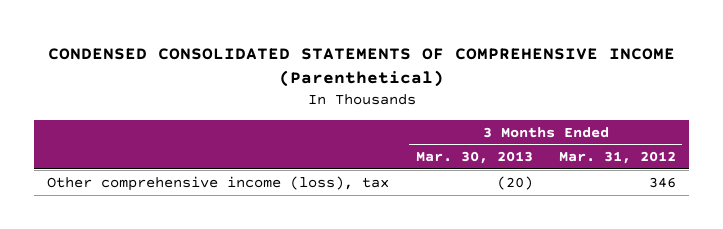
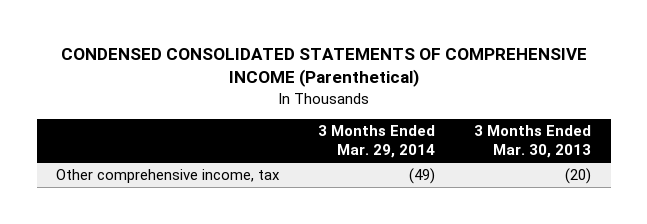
- | 3 Months Ended Mar. 30, 2013 | 3 Months Ended Mar. 31, 2012
+ | 3 Months Ended Mar. 29, 2014 | 3 Months Ended Mar. 30, 2013
- Other comprehensive income (loss), tax | (20) | 346
+ Other comprehensive income, tax | (49) | (20)

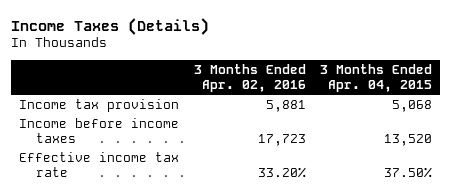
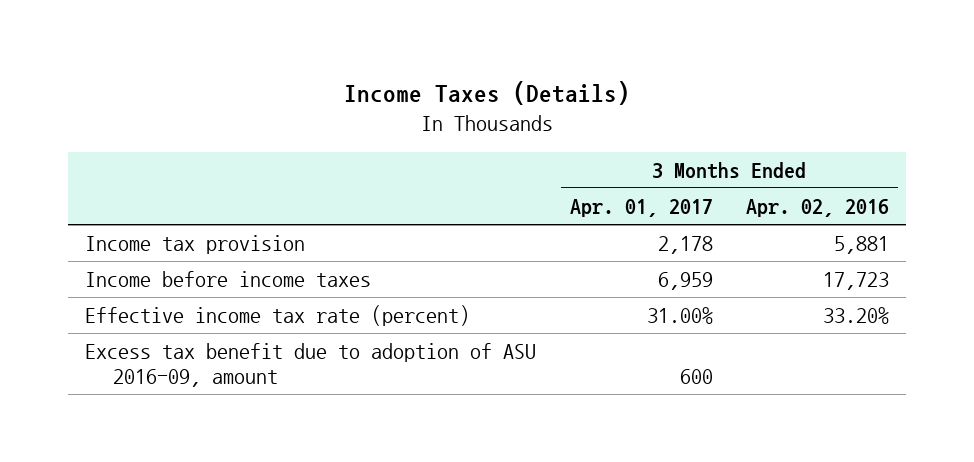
- | 3 Months Ended Apr. 02, 2016 | 3 Months Ended Apr. 04, 2015
+ | 3 Months Ended Apr. 01, 2017 | 3 Months Ended Apr. 02, 2016
- Effective income tax rate | 33.20% | 37.50%
+ Effective income tax rate (percent) | 31.00% | 33.20%
+ Excess tax benefit due to adoption of ASU 2016-09, amount | 600 |

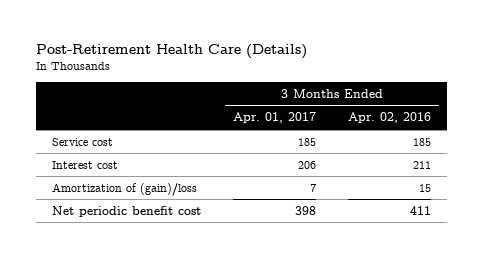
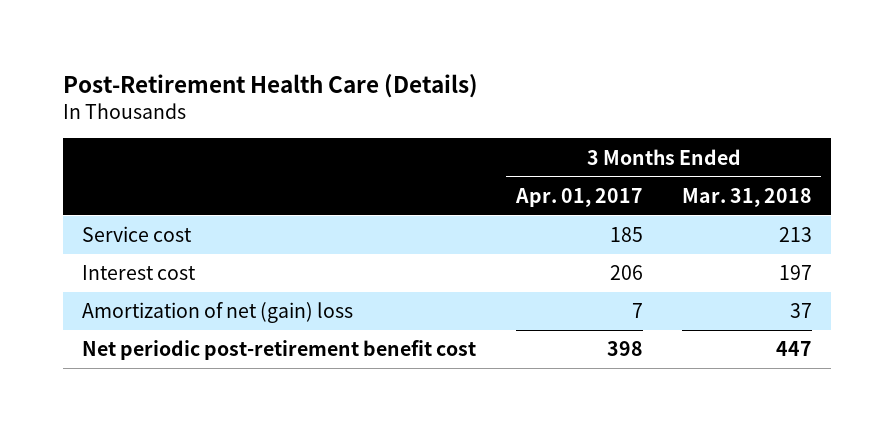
- | 3 Months Ended Apr. 01, 2017 | 3 Months Ended Apr. 02, 2016
+ | 3 Months Ended Apr. 01, 2017 | 3 Months Ended Mar. 31, 2018
- Amortization of (gain)/loss | 7 | 15
- Net periodic benefit cost | 398 | 411
+ Amortization of net (gain) loss | 7 | 37
+ Net periodic post-retirement benefit cost | 398 | 447

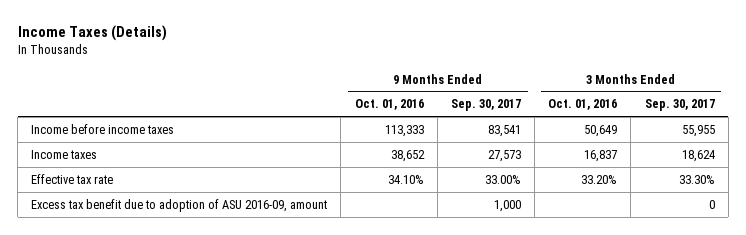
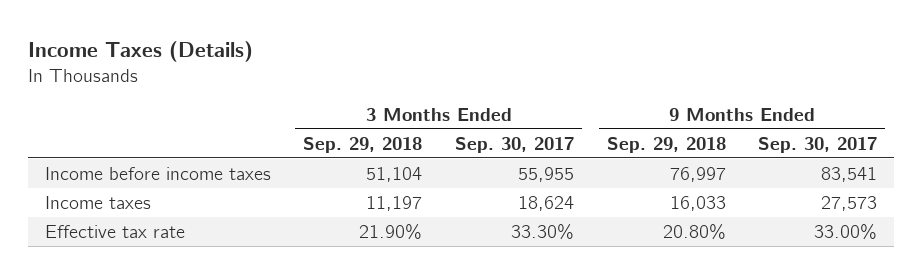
- | 9 Months Ended Oct. 01, 2016 | 9 Months Ended Sep. 30, 2017 | 3 Months Ended Oct. 01, 2016 | 3 Months Ended Sep. 30, 2017
+ | 3 Months Ended Sep. 29, 2018 | 3 Months Ended Sep. 30, 2017 | 9 Months Ended Sep. 29, 2018 | 9 Months Ended Sep. 30, 2017
- Excess tax benefit due to adoption of ASU 2016-09, amount | | 1,000 | | 0

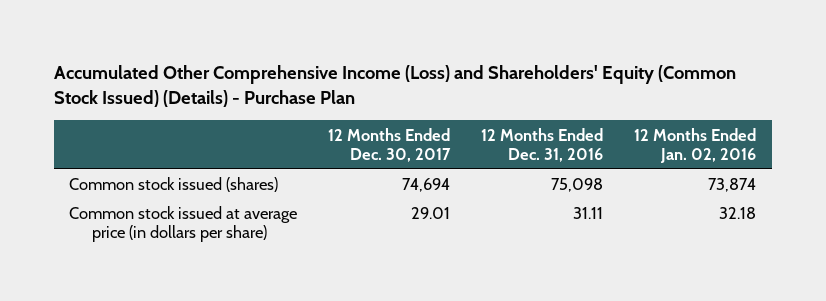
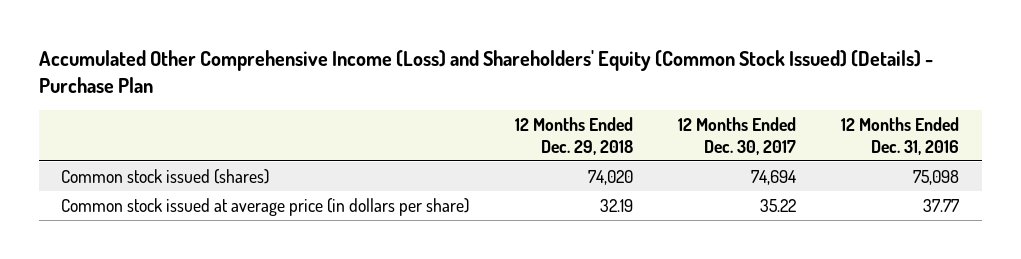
- | 12 Months Ended Dec. 30, 2017 | 12 Months Ended Dec. 31, 2016 | 12 Months Ended Jan. 02, 2016
+ | 12 Months Ended Dec. 29, 2018 | 12 Months Ended Dec. 30, 2017 | 12 Months Ended Dec. 31, 2016
- Common stock issued at average price (in dollars per share) | 29.01 | 31.11 | 32.18
+ Common stock issued at average price (in dollars per share) | 32.19 | 35.22 | 37.77

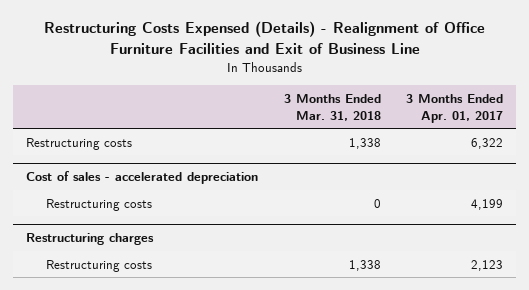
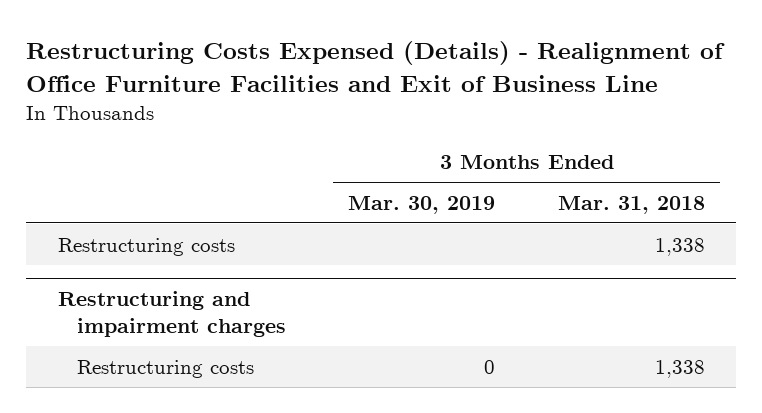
- | 3 Months Ended Mar. 31, 2018 | 3 Months Ended Apr. 01, 2017
+ | 3 Months Ended Mar. 30, 2019 | 3 Months Ended Mar. 31, 2018
- Cost of sales - accelerated depreciation
- Restructuring costs | 0 | 4,199
- Restructuring charges
+ Restructuring and impairment charges

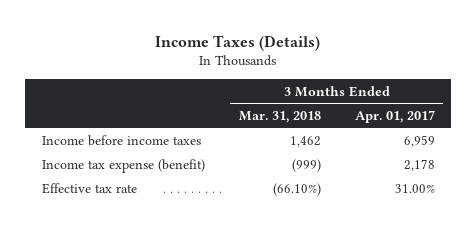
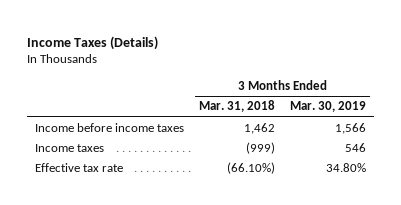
- | 3 Months Ended Mar. 31, 2018 | 3 Months Ended Apr. 01, 2017
+ | 3 Months Ended Mar. 31, 2018 | 3 Months Ended Mar. 30, 2019
- Income tax expense (benefit) | (999) | 2,178
+ Income taxes | (999) | 546

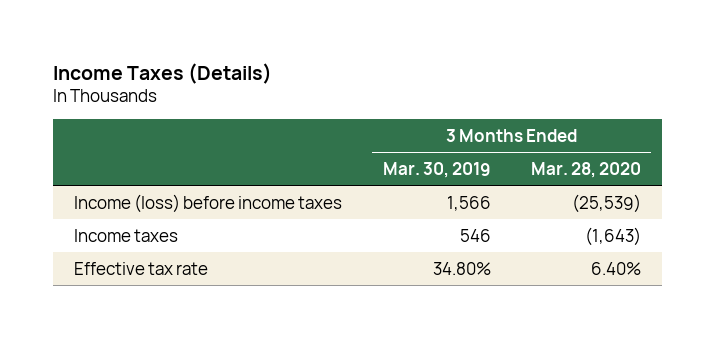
- | 3 Months Ended Mar. 31, 2018 | 3 Months Ended Mar. 30, 2019
+ | 3 Months Ended Mar. 30, 2019 | 3 Months Ended Mar. 28, 2020
- Income before income taxes | 1,462 | 1,566
+ Income (loss) before income taxes | 1,566 | (25,539)

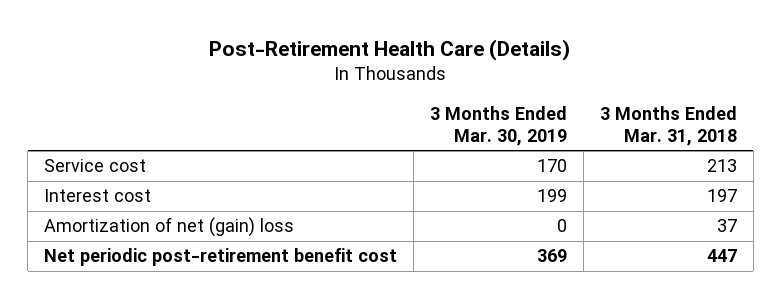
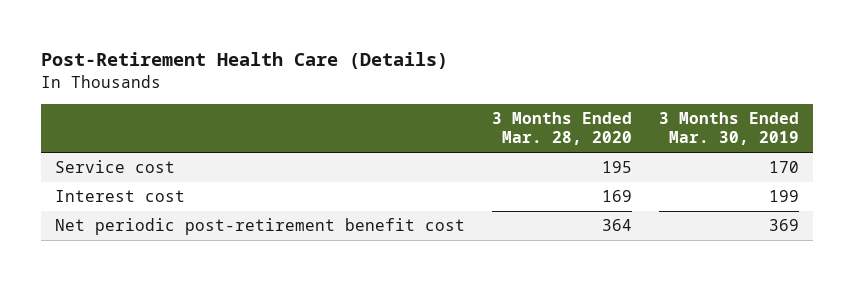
- | 3 Months Ended Mar. 30, 2019 | 3 Months Ended Mar. 31, 2018
+ | 3 Months Ended Mar. 28, 2020 | 3 Months Ended Mar. 30, 2019
- Amortization of net (gain) loss | 0 | 37

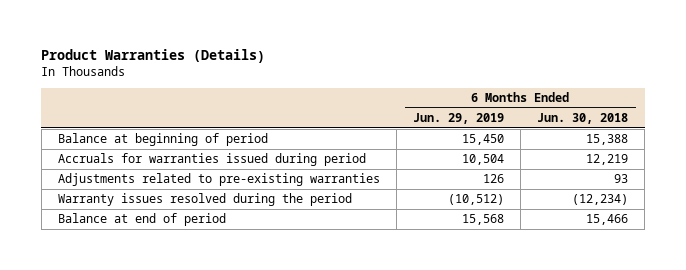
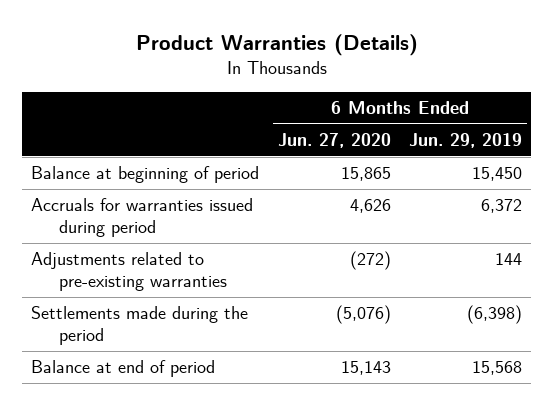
- | 6 Months Ended Jun. 29, 2019 | 6 Months Ended Jun. 30, 2018
+ | 6 Months Ended Jun. 27, 2020 | 6 Months Ended Jun. 29, 2019
- Accruals for warranties issued during period | 10,504 | 12,219
- Adjustments related to pre-existing warranties | 126 | 93
- Warranty issues resolved during the period | (10,512) | (12,234)
+ Accruals for warranties issued during period | 4,626 | 6,372
+ Adjustments related to pre-existing warranties | (272) | 144
+ Settlements made during the period | (5,076) | (6,398)

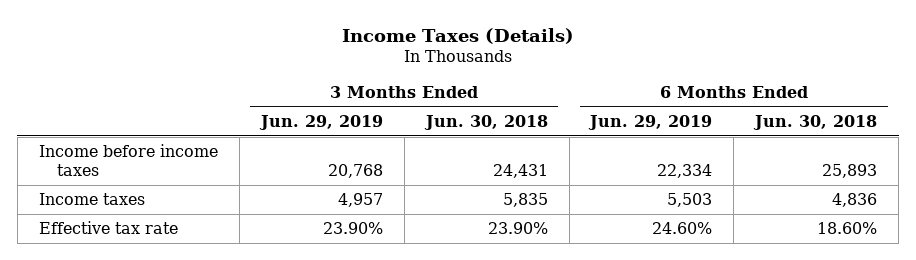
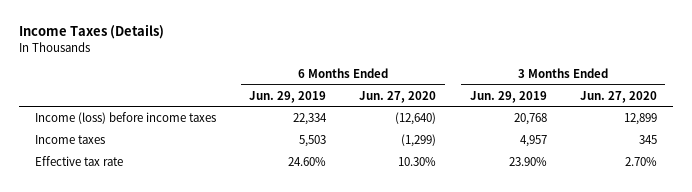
- | 3 Months Ended Jun. 29, 2019 | 3 Months Ended Jun. 30, 2018 | 6 Months Ended Jun. 29, 2019 | 6 Months Ended Jun. 30, 2018
+ | 6 Months Ended Jun. 29, 2019 | 6 Months Ended Jun. 27, 2020 | 3 Months Ended Jun. 29, 2019 | 3 Months Ended Jun. 27, 2020
- Income before income taxes | 20,768 | 24,431 | 22,334 | 25,893
+ Income (loss) before income taxes | 22,334 | (12,640) | 20,768 | 12,899

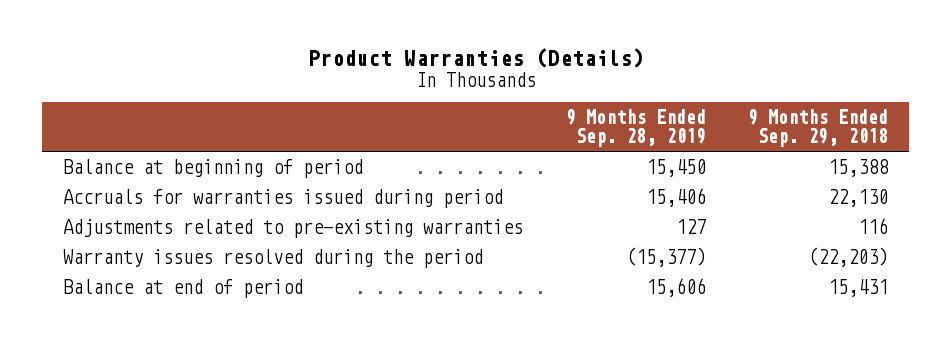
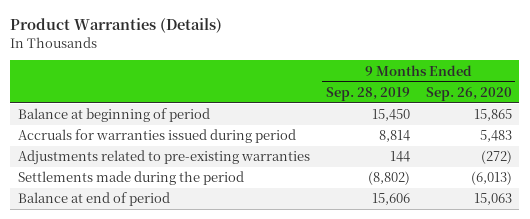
- | 9 Months Ended Sep. 28, 2019 | 9 Months Ended Sep. 29, 2018
+ | 9 Months Ended Sep. 28, 2019 | 9 Months Ended Sep. 26, 2020
- Accruals for warranties issued during period | 15,406 | 22,130
- Adjustments related to pre-existing warranties | 127 | 116
- Warranty issues resolved during the period | (15,377) | (22,203)
+ Accruals for warranties issued during period | 8,814 | 5,483
+ Adjustments related to pre-existing warranties | 144 | (272)
+ Settlements made during the period | (8,802) | (6,013)

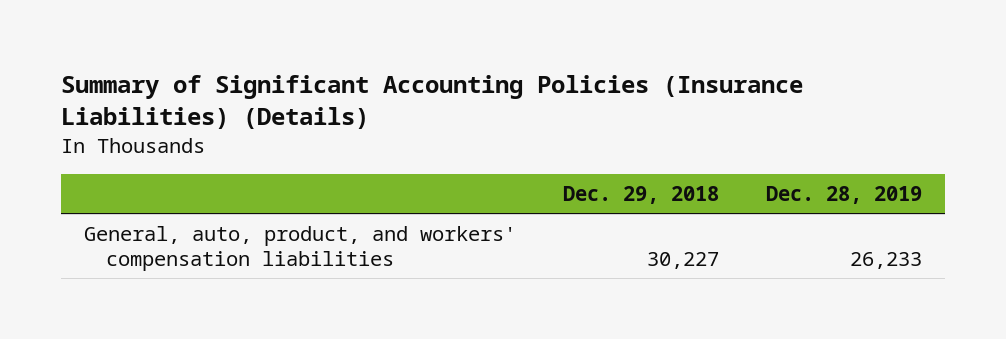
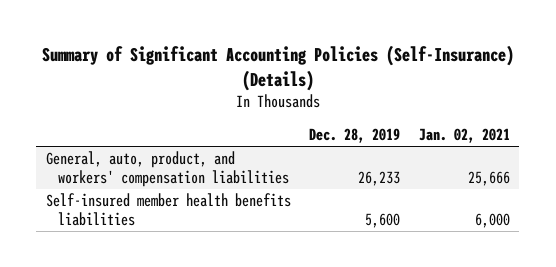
- Summary of Significant Accounting Policies (Insurance Liabilities) (Details)
+ Summary of Significant Accounting Policies (Self-Insurance) (Details)
- | Dec. 29, 2018 | Dec. 28, 2019
+ | Dec. 28, 2019 | Jan. 02, 2021
+ Self-insured member health benefits liabilities | 5,600 | 6,000

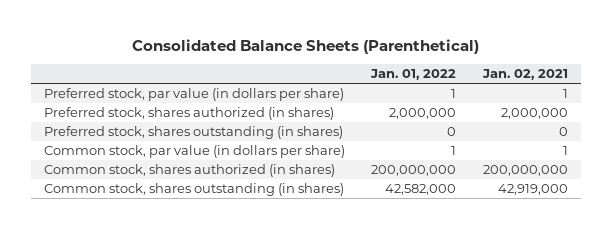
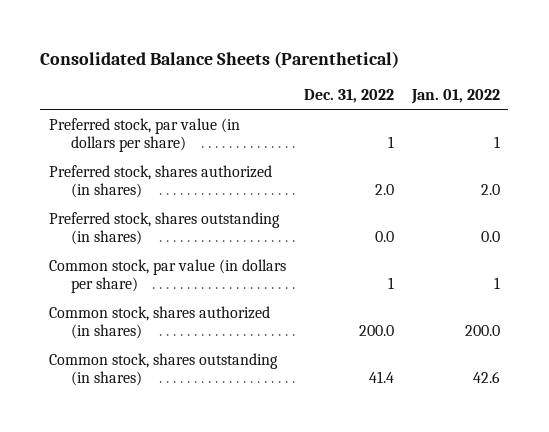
- | Jan. 01, 2022 | Jan. 02, 2021
+ | Dec. 31, 2022 | Jan. 01, 2022
- Preferred stock, shares authorized (in shares) | 2,000,000 | 2,000,000
- Preferred stock, shares outstanding (in shares) | 0 | 0
+ Preferred stock, shares authorized (in shares) | 2.0 | 2.0
+ Preferred stock, shares outstanding (in shares) | 0.0 | 0.0
- Common stock, shares authorized (in shares) | 200,000,000 | 200,000,000
- Common stock, shares outstanding (in shares) | 42,582,000 | 42,919,000
+ Common stock, shares authorized (in shares) | 200.0 | 200.0
+ Common stock, shares outstanding (in shares) | 41.4 | 42.6

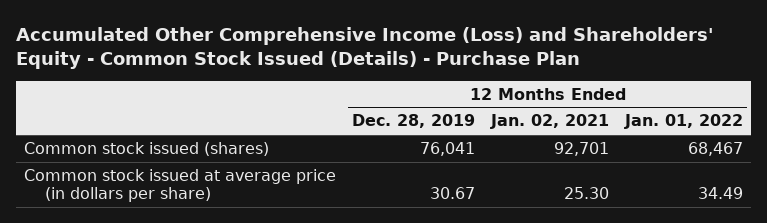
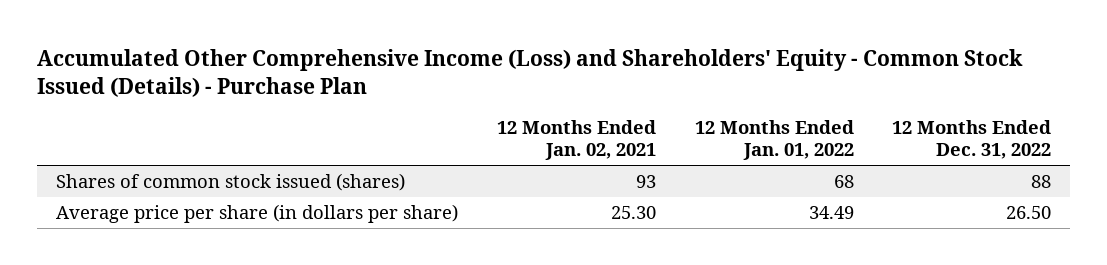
- | 12 Months Ended Dec. 28, 2019 | 12 Months Ended Jan. 02, 2021 | 12 Months Ended Jan. 01, 2022
+ | 12 Months Ended Jan. 02, 2021 | 12 Months Ended Jan. 01, 2022 | 12 Months Ended Dec. 31, 2022
- Common stock issued (shares) | 76,041 | 92,701 | 68,467
- Common stock issued at average price (in dollars per share) | 30.67 | 25.30 | 34.49
+ Shares of common stock issued (shares) | 93 | 68 | 88
+ Average price per share (in dollars per share) | 25.30 | 34.49 | 26.50

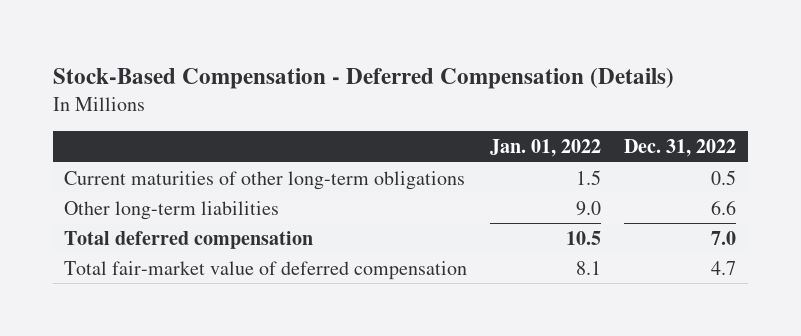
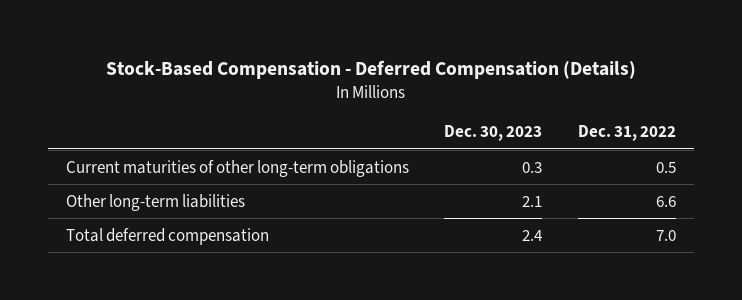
- | Jan. 01, 2022 | Dec. 31, 2022
+ | Dec. 30, 2023 | Dec. 31, 2022
- Total fair-market value of deferred compensation | 8.1 | 4.7

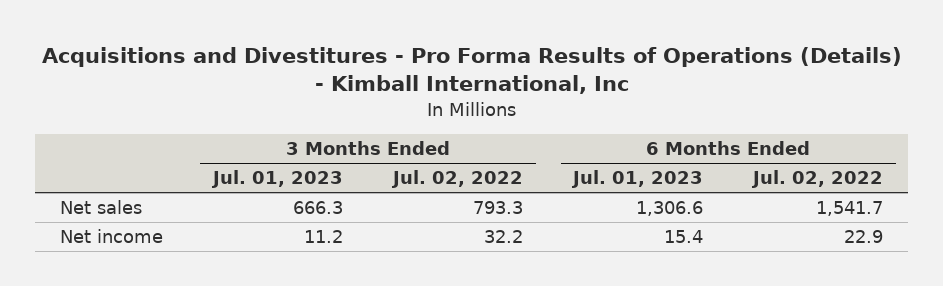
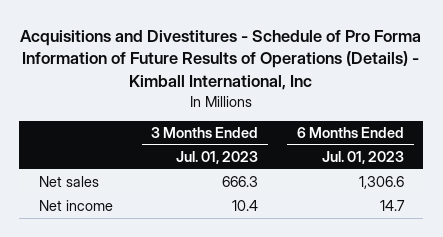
- Acquisitions and Divestitures - Pro Forma Results of Operations (Details) - Kimball International, Inc
+ Acquisitions and Divestitures - Schedule of Pro Forma Information of Future Results of Operations (Details) - Kimball International, Inc
- | 3 Months Ended Jul. 01, 2023 | 3 Months Ended Jul. 02, 2022 | 6 Months Ended Jul. 01, 2023 | 6 Months Ended Jul. 02, 2022
+ | 3 Months Ended Jul. 01, 2023 | 6 Months Ended Jul. 01, 2023
- Net income | 11.2 | 32.2 | 15.4 | 22.9
+ Net income | 10.4 | 14.7

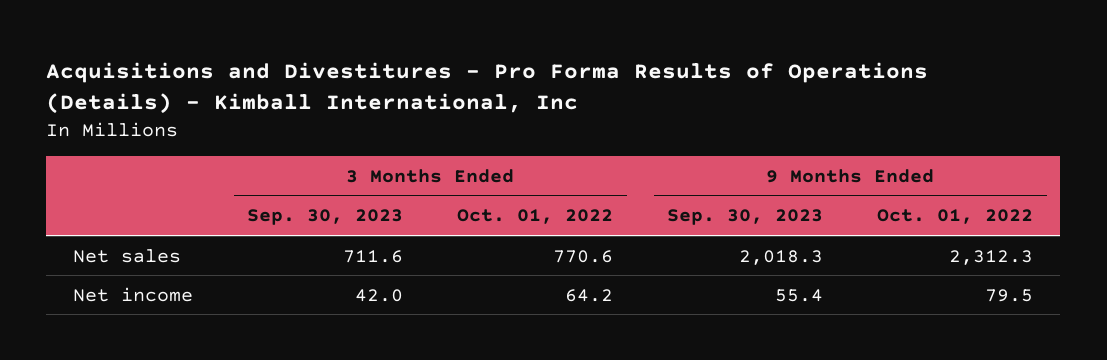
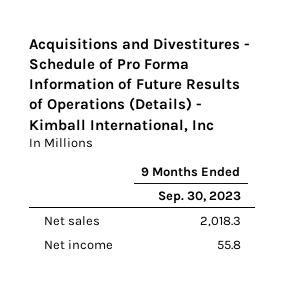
- Acquisitions and Divestitures - Pro Forma Results of Operations (Details) - Kimball International, Inc
+ Acquisitions and Divestitures - Schedule of Pro Forma Information of Future Results of Operations (Details) - Kimball International, Inc
- | 3 Months Ended Sep. 30, 2023 | 3 Months Ended Oct. 01, 2022 | 9 Months Ended Sep. 30, 2023 | 9 Months Ended Oct. 01, 2022
+ | 9 Months Ended Sep. 30, 2023
- Net income | 42.0 | 64.2 | 55.4 | 79.5
+ Net income | 55.8

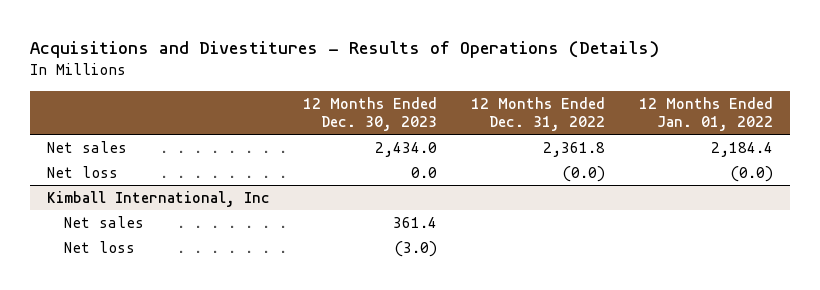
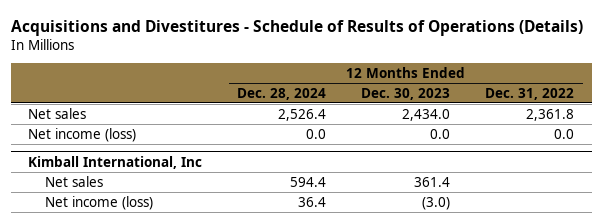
- Acquisitions and Divestitures - Results of Operations (Details)
+ Acquisitions and Divestitures - Schedule of Results of Operations (Details)
- | 12 Months Ended Dec. 30, 2023 | 12 Months Ended Dec. 31, 2022 | 12 Months Ended Jan. 01, 2022
+ | 12 Months Ended Dec. 28, 2024 | 12 Months Ended Dec. 30, 2023 | 12 Months Ended Dec. 31, 2022
- Net loss | 0.0 | (0.0) | (0.0)
+ Net income (loss) | 0.0 | 0.0 | 0.0
@ Kimball International, Inc
- Net loss | (3.0) | |
+ Net income (loss) | 36.4 | (3.0) |

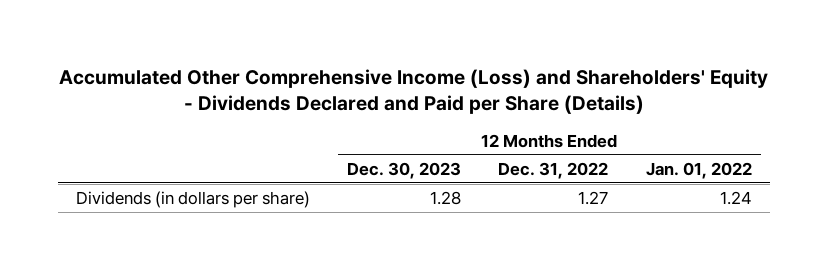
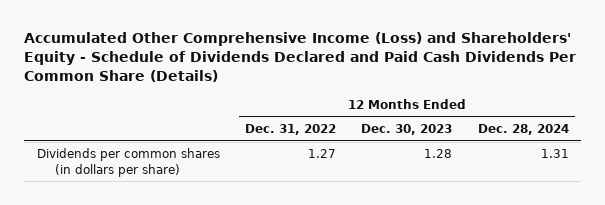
- Accumulated Other Comprehensive Income (Loss) and Shareholders' Equity - Dividends Declared and Paid per Share (Details)
+ Accumulated Other Comprehensive Income (Loss) and Shareholders' Equity - Schedule of Dividends Declared and Paid Cash Dividends Per Common Share (Details)
- | 12 Months Ended Dec. 30, 2023 | 12 Months Ended Dec. 31, 2022 | 12 Months Ended Jan. 01, 2022
+ | 12 Months Ended Dec. 31, 2022 | 12 Months Ended Dec. 30, 2023 | 12 Months Ended Dec. 28, 2024
- Dividends (in dollars per share) | 1.28 | 1.27 | 1.24
+ Dividends per common shares (in dollars per share) | 1.27 | 1.28 | 1.31

